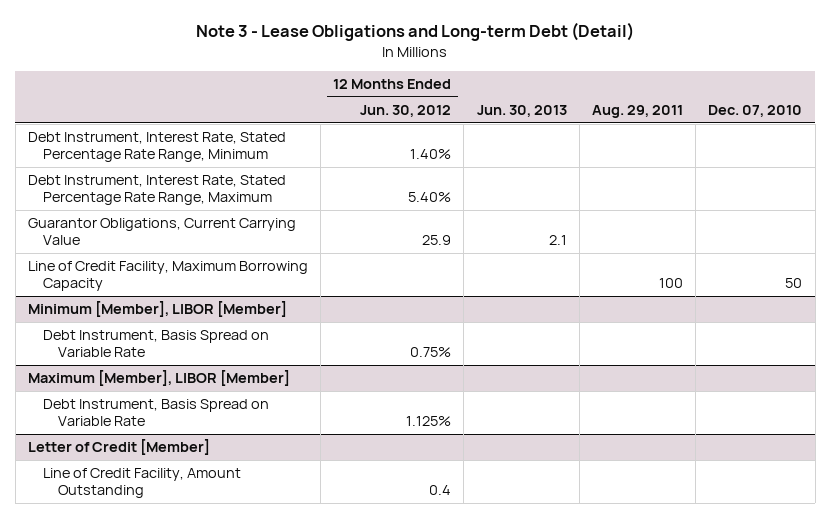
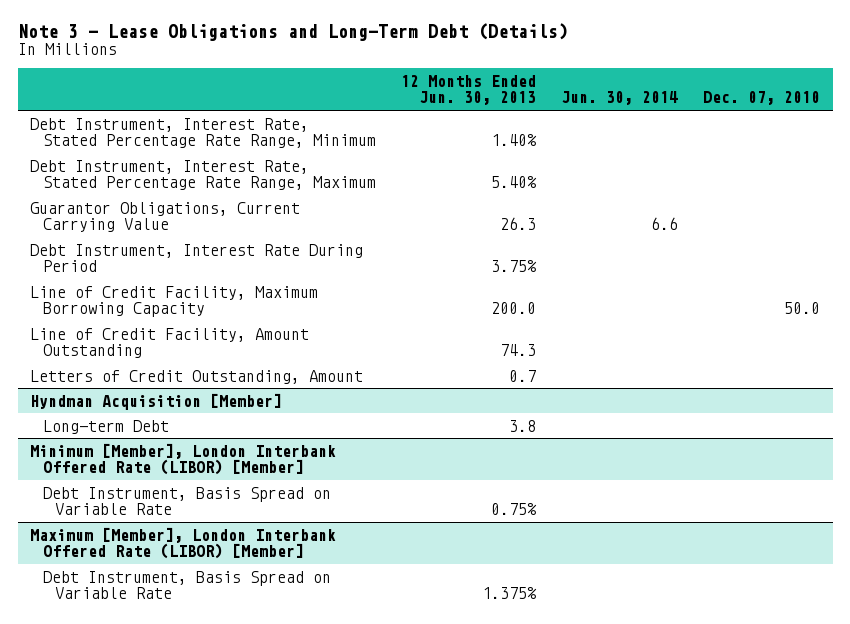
- Note 3 - Lease Obligations and Long-term Debt (Detail)
+ Note 3 - Lease Obligations and Long-Term Debt (Details)
- | 12 Months Ended Jun. 30, 2012 | Jun. 30, 2013 | Aug. 29, 2011 | Dec. 07, 2010
+ | 12 Months Ended Jun. 30, 2013 | Jun. 30, 2014 | Dec. 07, 2010
- Line of Credit Facility, Maximum Borrowing Capacity | | | 100 | 50
- Minimum [Member], LIBOR [Member]
+ Debt Instrument, Interest Rate During Period | 3.75% | |
+ Line of Credit Facility, Maximum Borrowing Capacity | 200.0 | | 50.0
+ Line of Credit Facility, Amount Outstanding | 74.3 | |
+ Letters of Credit Outstanding, Amount | 0.7 | |
+ Hyndman Acquisition [Member]
+ Long-term Debt | 3.8 | |
+ Minimum [Member], London Interbank Offered Rate (LIBOR) [Member]
- Maximum [Member], LIBOR [Member]
+ Maximum [Member], London Interbank Offered Rate (LIBOR) [Member]
- Letter of Credit [Member]
- Line of Credit Facility, Amount Outstanding | 0.4 | | |

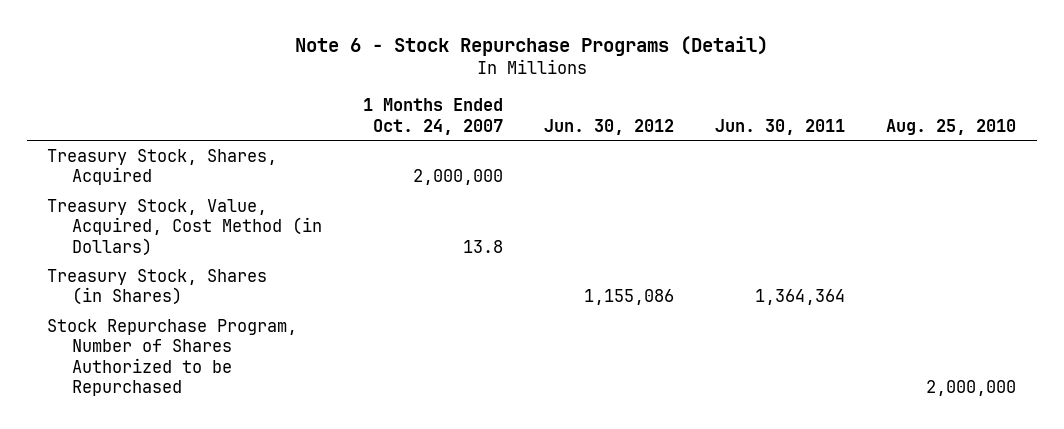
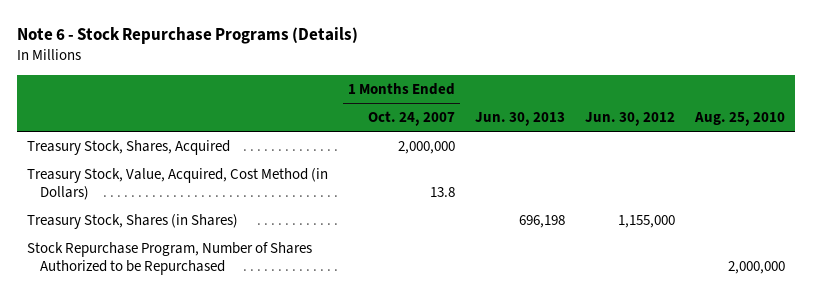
- Note 6 - Stock Repurchase Programs (Detail)
+ Note 6 - Stock Repurchase Programs (Details)
- | 1 Months Ended Oct. 24, 2007 | Jun. 30, 2012 | Jun. 30, 2011 | Aug. 25, 2010
+ | 1 Months Ended Oct. 24, 2007 | Jun. 30, 2013 | Jun. 30, 2012 | Aug. 25, 2010
- Treasury Stock, Shares (in Shares) | | 1,155,086 | 1,364,364 |
+ Treasury Stock, Shares (in Shares) | | 696,198 | 1,155,000 |

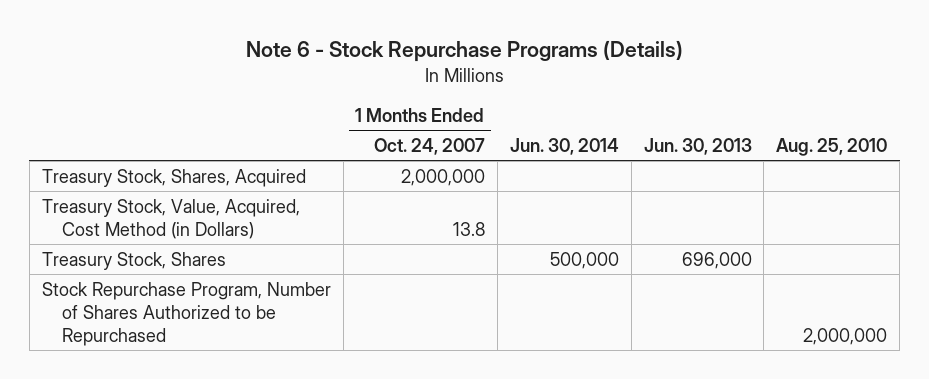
- | 1 Months Ended Oct. 24, 2007 | Jun. 30, 2013 | Jun. 30, 2012 | Aug. 25, 2010
+ | 1 Months Ended Oct. 24, 2007 | Jun. 30, 2014 | Jun. 30, 2013 | Aug. 25, 2010
- Treasury Stock, Shares (in Shares) | | 696,198 | 1,155,000 |
+ Treasury Stock, Shares | | 500,000 | 696,000 |

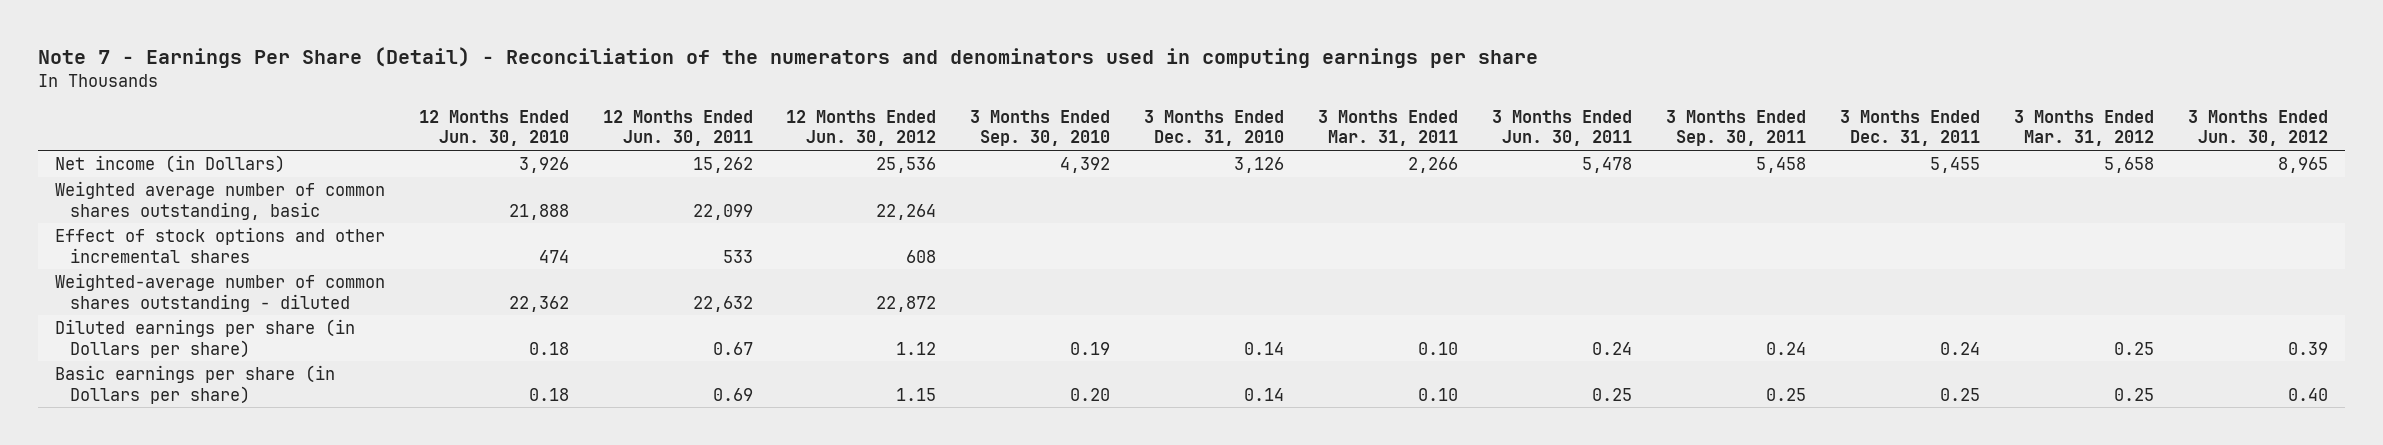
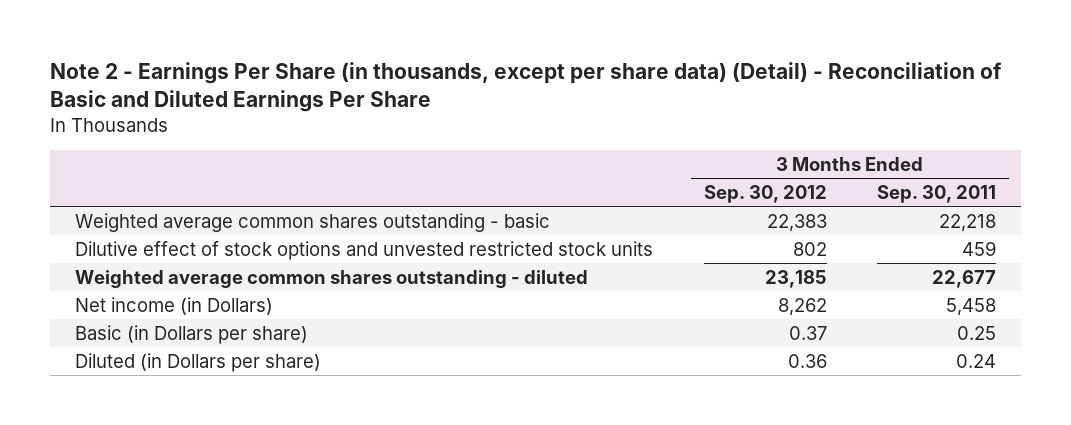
- Note 7 - Earnings Per Share (Detail) - Reconciliation of the numerators and denominators used in computing earnings per share
+ Note 2 - Earnings Per Share (in thousands, except per share data) (Detail) - Reconciliation of Basic and Diluted Earnings Per Share
- | 12 Months Ended Jun. 30, 2010 | 12 Months Ended Jun. 30, 2011 | 12 Months Ended Jun. 30, 2012 | 3 Months Ended Sep. 30, 2010 | 3 Months Ended Dec. 31, 2010 | 3 Months Ended Mar. 31, 2011 | 3 Months Ended Jun. 30, 2011 | 3 Months Ended Sep. 30, 2011 | 3 Months Ended Dec. 31, 2011 | 3 Months Ended Mar. 31, 2012 | 3 Months Ended Jun. 30, 2012
+ | 3 Months Ended Sep. 30, 2012 | 3 Months Ended Sep. 30, 2011
+ Weighted average common shares outstanding - basic | 22,383 | 22,218
+ Dilutive effect of stock options and unvested restricted stock units | 802 | 459
+ Weighted average common shares outstanding - diluted | 23,185 | 22,677
- Weighted average number of common shares outstanding, basic | 21,888 | 22,099 | 22,264 | | | | | | | |
- Effect of stock options and other incremental shares | 474 | 533 | 608 | | | | | | | |
- Weighted-average number of common shares outstanding - diluted | 22,362 | 22,632 | 22,872 | | | | | | | |
- Diluted earnings per share (in Dollars per share) | 0.18 | 0.67 | 1.12 | 0.19 | 0.14 | 0.10 | 0.24 | 0.24 | 0.24 | 0.25 | 0.39
- Basic earnings per share (in Dollars per share) | 0.18 | 0.69 | 1.15 | 0.20 | 0.14 | 0.10 | 0.25 | 0.25 | 0.25 | 0.25 | 0.40
+ Basic (in Dollars per share) | 0.37 | 0.25
+ Diluted (in Dollars per share) | 0.36 | 0.24

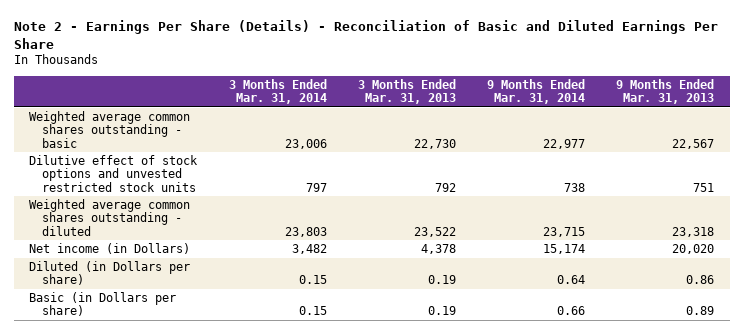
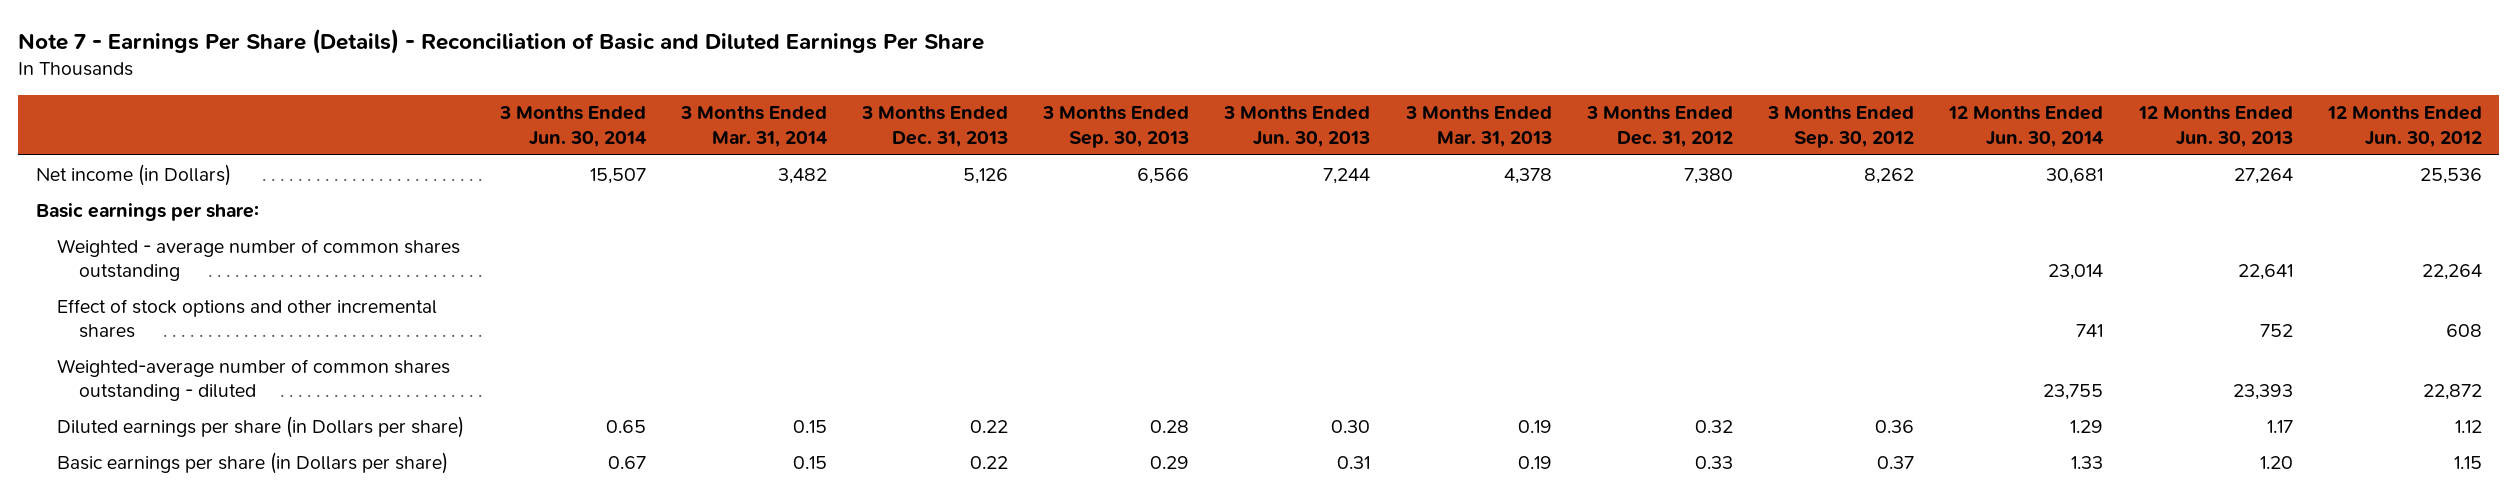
- Note 2 - Earnings Per Share (Details) - Reconciliation of Basic and Diluted Earnings Per Share
+ Note 7 - Earnings Per Share (Details) - Reconciliation of Basic and Diluted Earnings Per Share
- | 3 Months Ended Mar. 31, 2014 | 3 Months Ended Mar. 31, 2013 | 9 Months Ended Mar. 31, 2014 | 9 Months Ended Mar. 31, 2013
+ | 3 Months Ended Jun. 30, 2014 | 3 Months Ended Mar. 31, 2014 | 3 Months Ended Dec. 31, 2013 | 3 Months Ended Sep. 30, 2013 | 3 Months Ended Jun. 30, 2013 | 3 Months Ended Mar. 31, 2013 | 3 Months Ended Dec. 31, 2012 | 3 Months Ended Sep. 30, 2012 | 12 Months Ended Jun. 30, 2014 | 12 Months Ended Jun. 30, 2013 | 12 Months Ended Jun. 30, 2012
- Weighted average common shares outstanding - basic | 23,006 | 22,730 | 22,977 | 22,567
- Dilutive effect of stock options and unvested restricted stock units | 797 | 792 | 738 | 751
- Weighted average common shares outstanding - diluted | 23,803 | 23,522 | 23,715 | 23,318
- Diluted (in Dollars per share) | 0.15 | 0.19 | 0.64 | 0.86
- Basic (in Dollars per share) | 0.15 | 0.19 | 0.66 | 0.89
+ Basic earnings per share:
+ Weighted - average number of common shares outstanding | | | | | | | | | 23,014 | 22,641 | 22,264
+ Effect of stock options and other incremental shares | | | | | | | | | 741 | 752 | 608
+ Weighted-average number of common shares outstanding - diluted | | | | | | | | | 23,755 | 23,393 | 22,872
+ Diluted earnings per share (in Dollars per share) | 0.65 | 0.15 | 0.22 | 0.28 | 0.30 | 0.19 | 0.32 | 0.36 | 1.29 | 1.17 | 1.12
+ Basic earnings per share (in Dollars per share) | 0.67 | 0.15 | 0.22 | 0.29 | 0.31 | 0.19 | 0.33 | 0.37 | 1.33 | 1.20 | 1.15

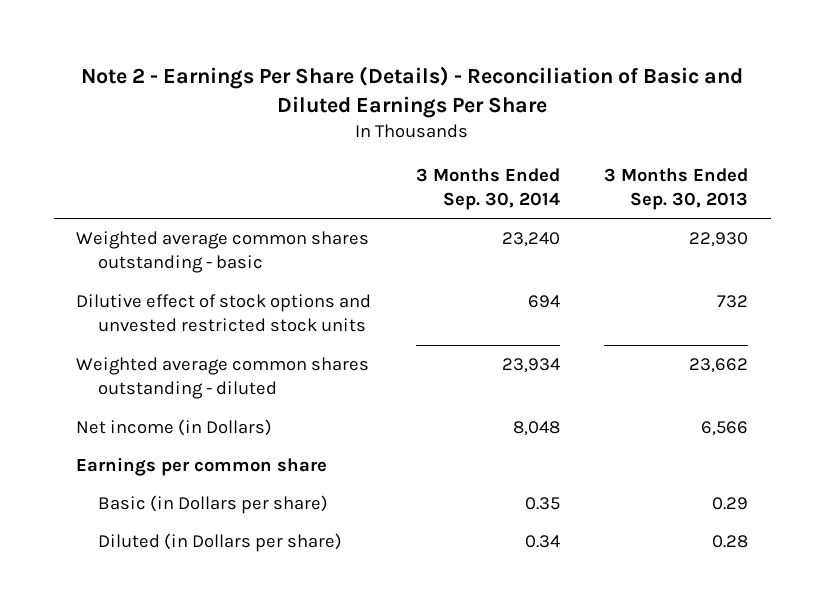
- Note 7 - Earnings Per Share (Details) - Reconciliation of Basic and Diluted Earnings Per Share
+ Note 2 - Earnings Per Share (Details) - Reconciliation of Basic and Diluted Earnings Per Share
- | 3 Months Ended Jun. 30, 2014 | 3 Months Ended Mar. 31, 2014 | 3 Months Ended Dec. 31, 2013 | 3 Months Ended Sep. 30, 2013 | 3 Months Ended Jun. 30, 2013 | 3 Months Ended Mar. 31, 2013 | 3 Months Ended Dec. 31, 2012 | 3 Months Ended Sep. 30, 2012 | 12 Months Ended Jun. 30, 2014 | 12 Months Ended Jun. 30, 2013 | 12 Months Ended Jun. 30, 2012
+ | 3 Months Ended Sep. 30, 2014 | 3 Months Ended Sep. 30, 2013
+ Weighted average common shares outstanding - basic | 23,240 | 22,930
+ Dilutive effect of stock options and unvested restricted stock units | 694 | 732
+ Weighted average common shares outstanding - diluted | 23,934 | 23,662
- Basic earnings per share:
- Weighted - average number of common shares outstanding | | | | | | | | | 23,014 | 22,641 | 22,264
- Effect of stock options and other incremental shares | | | | | | | | | 741 | 752 | 608
- Weighted-average number of common shares outstanding - diluted | | | | | | | | | 23,755 | 23,393 | 22,872
- Diluted earnings per share (in Dollars per share) | 0.65 | 0.15 | 0.22 | 0.28 | 0.30 | 0.19 | 0.32 | 0.36 | 1.29 | 1.17 | 1.12
- Basic earnings per share (in Dollars per share) | 0.67 | 0.15 | 0.22 | 0.29 | 0.31 | 0.19 | 0.33 | 0.37 | 1.33 | 1.20 | 1.15
+ Earnings per common share
+ Basic (in Dollars per share) | 0.35 | 0.29
+ Diluted (in Dollars per share) | 0.34 | 0.28

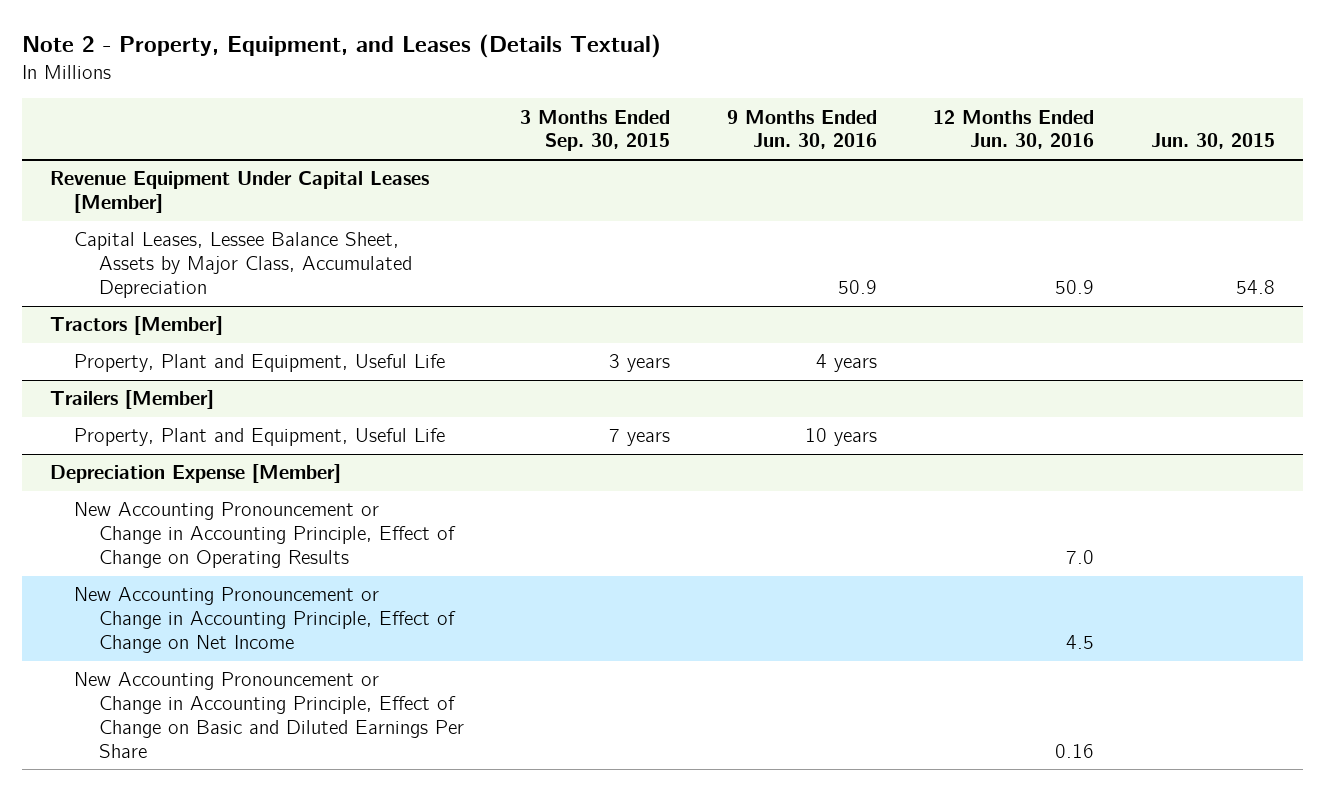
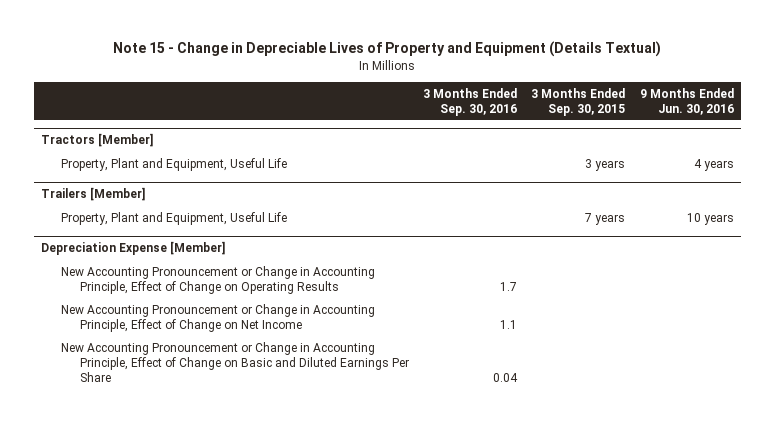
- Note 2 - Property, Equipment, and Leases (Details Textual)
+ Note 15 - Change in Depreciable Lives of Property and Equipment (Details Textual)
- | 3 Months Ended Sep. 30, 2015 | 9 Months Ended Jun. 30, 2016 | 12 Months Ended Jun. 30, 2016 | Jun. 30, 2015
+ | 3 Months Ended Sep. 30, 2016 | 3 Months Ended Sep. 30, 2015 | 9 Months Ended Jun. 30, 2016
- Revenue Equipment Under Capital Leases [Member]
- Capital Leases, Lessee Balance Sheet, Assets by Major Class, Accumulated Depreciation | | 50.9 | 50.9 | 54.8

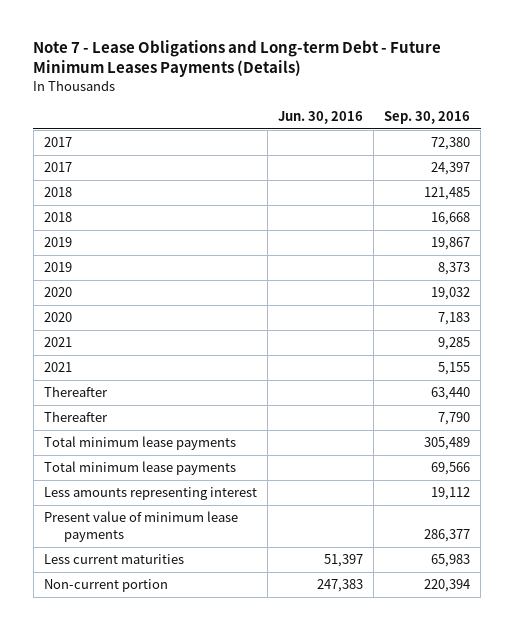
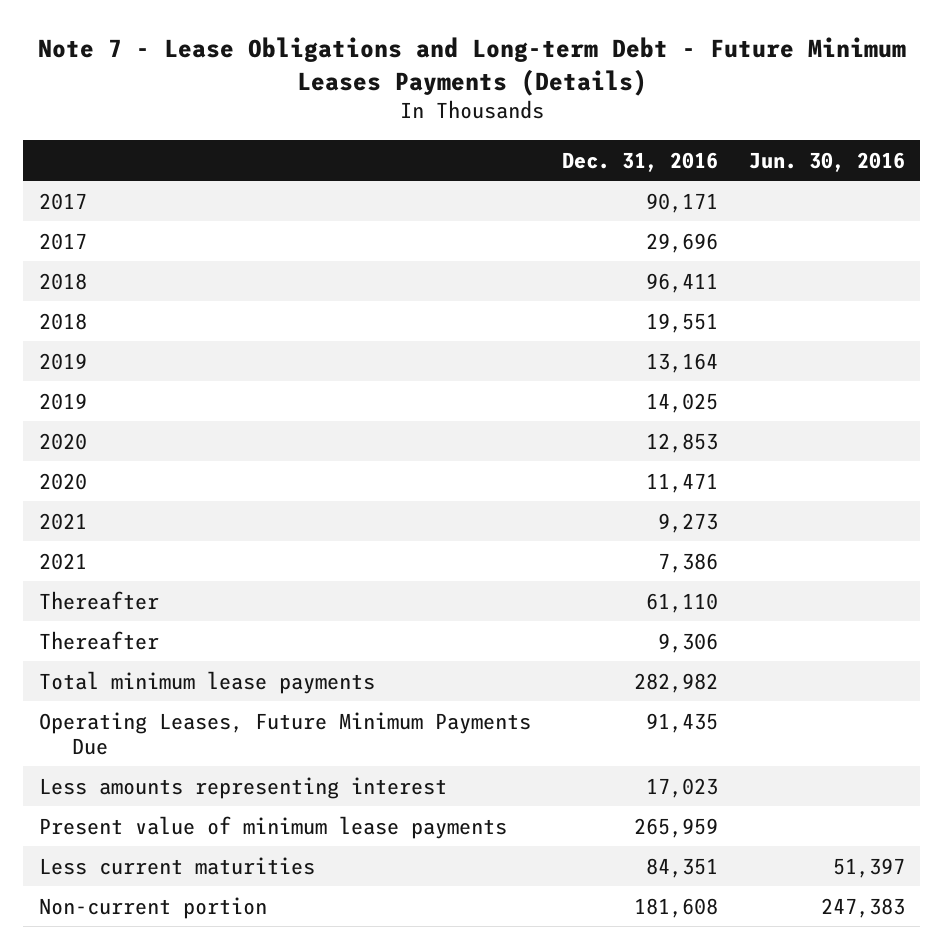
- | Jun. 30, 2016 | Sep. 30, 2016
+ | Dec. 31, 2016 | Jun. 30, 2016
- Total minimum lease payments | | 69,566
+ Operating Leases, Future Minimum Payments Due | 91,435 |

